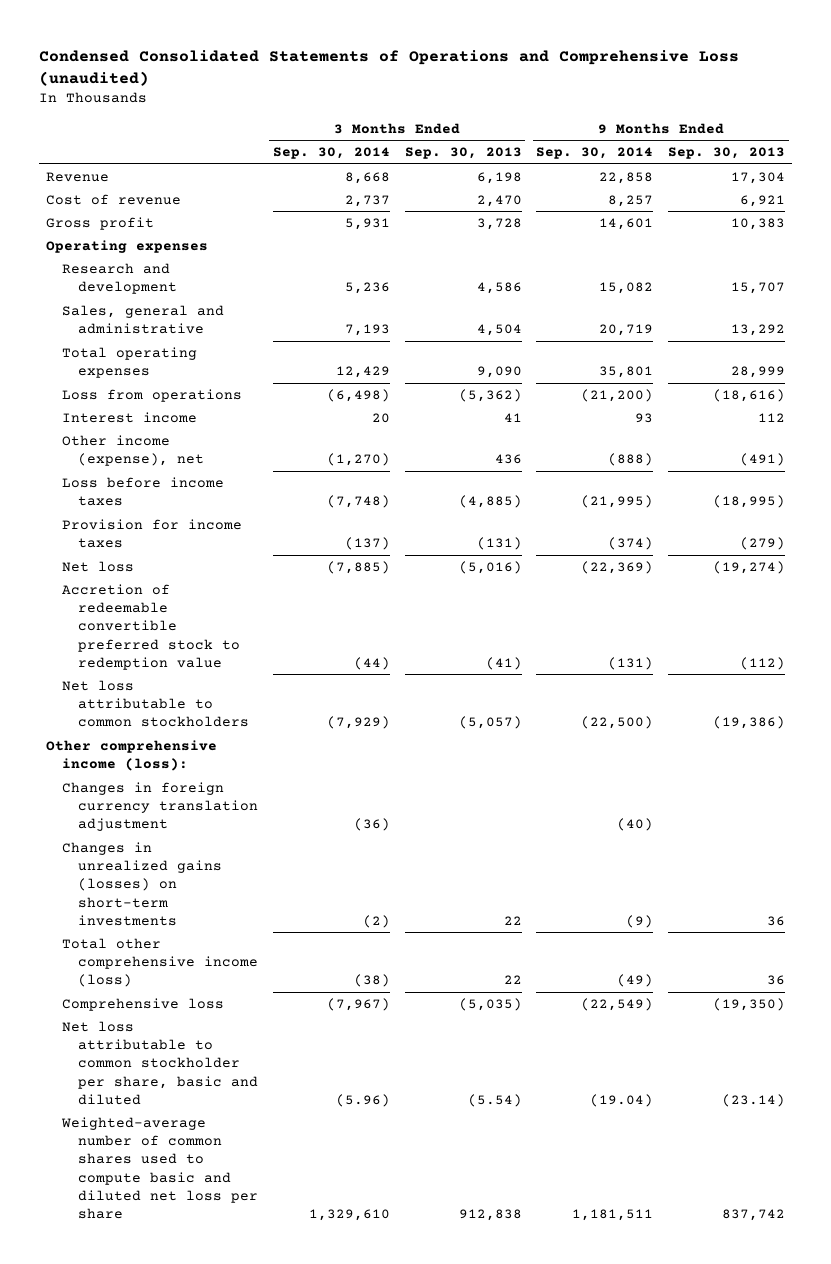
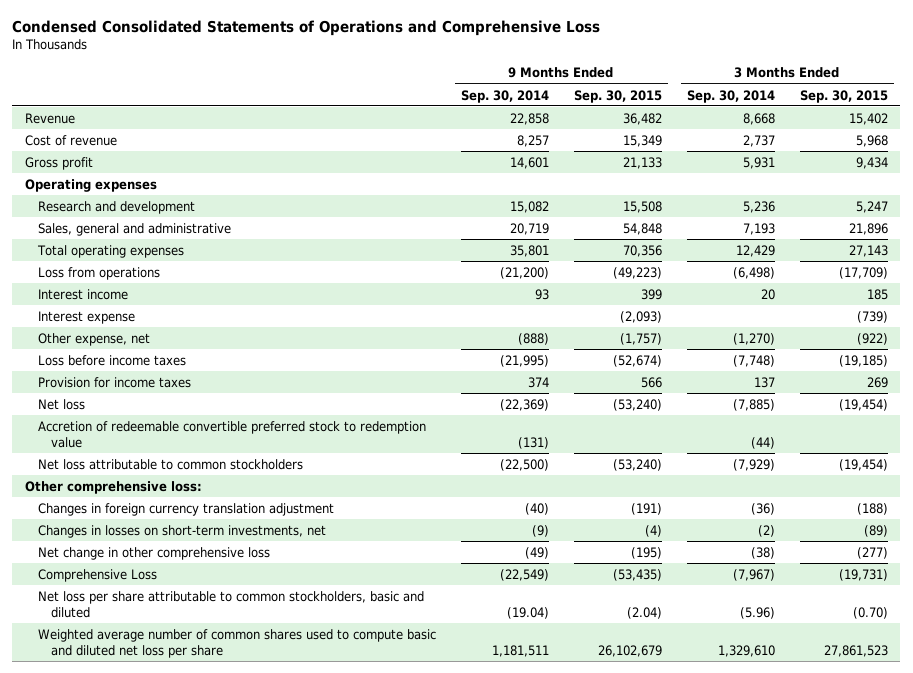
- Condensed Consolidated Statements of Operations and Comprehensive Loss (unaudited)
+ Condensed Consolidated Statements of Operations and Comprehensive Loss
- | 3 Months Ended Sep. 30, 2014 | 3 Months Ended Sep. 30, 2013 | 9 Months Ended Sep. 30, 2014 | 9 Months Ended Sep. 30, 2013
+ | 9 Months Ended Sep. 30, 2014 | 9 Months Ended Sep. 30, 2015 | 3 Months Ended Sep. 30, 2014 | 3 Months Ended Sep. 30, 2015
- Other income (expense), net | (1,270) | 436 | (888) | (491)
+ Interest expense | | (2,093) | | (739)
+ Other expense, net | (888) | (1,757) | (1,270) | (922)
- Provision for income taxes | (137) | (131) | (374) | (279)
+ Provision for income taxes | 374 | 566 | 137 | 269
- Other comprehensive income (loss):
+ Other comprehensive loss:
- Changes in unrealized gains (losses) on short-term investments | (2) | 22 | (9) | 36
- Total other comprehensive income (loss) | (38) | 22 | (49) | 36
- Comprehensive loss | (7,967) | (5,035) | (22,549) | (19,350)
- Net loss attributable to common stockholder per share, basic and diluted | (5.96) | (5.54) | (19.04) | (23.14)
- Weighted-average number of common shares used to compute basic and diluted net loss per share | 1,329,610 | 912,838 | 1,181,511 | 837,742
+ Changes in losses on short-term investments, net | (9) | (4) | (2) | (89)
+ Net change in other comprehensive loss | (49) | (195) | (38) | (277)
+ Comprehensive Loss | (22,549) | (53,435) | (7,967) | (19,731)
+ Net loss per share attributable to common stockholders, basic and diluted | (19.04) | (2.04) | (5.96) | (0.70)
+ Weighted average number of common shares used to compute basic and diluted net loss per share | 1,181,511 | 26,102,679 | 1,329,610 | 27,861,523

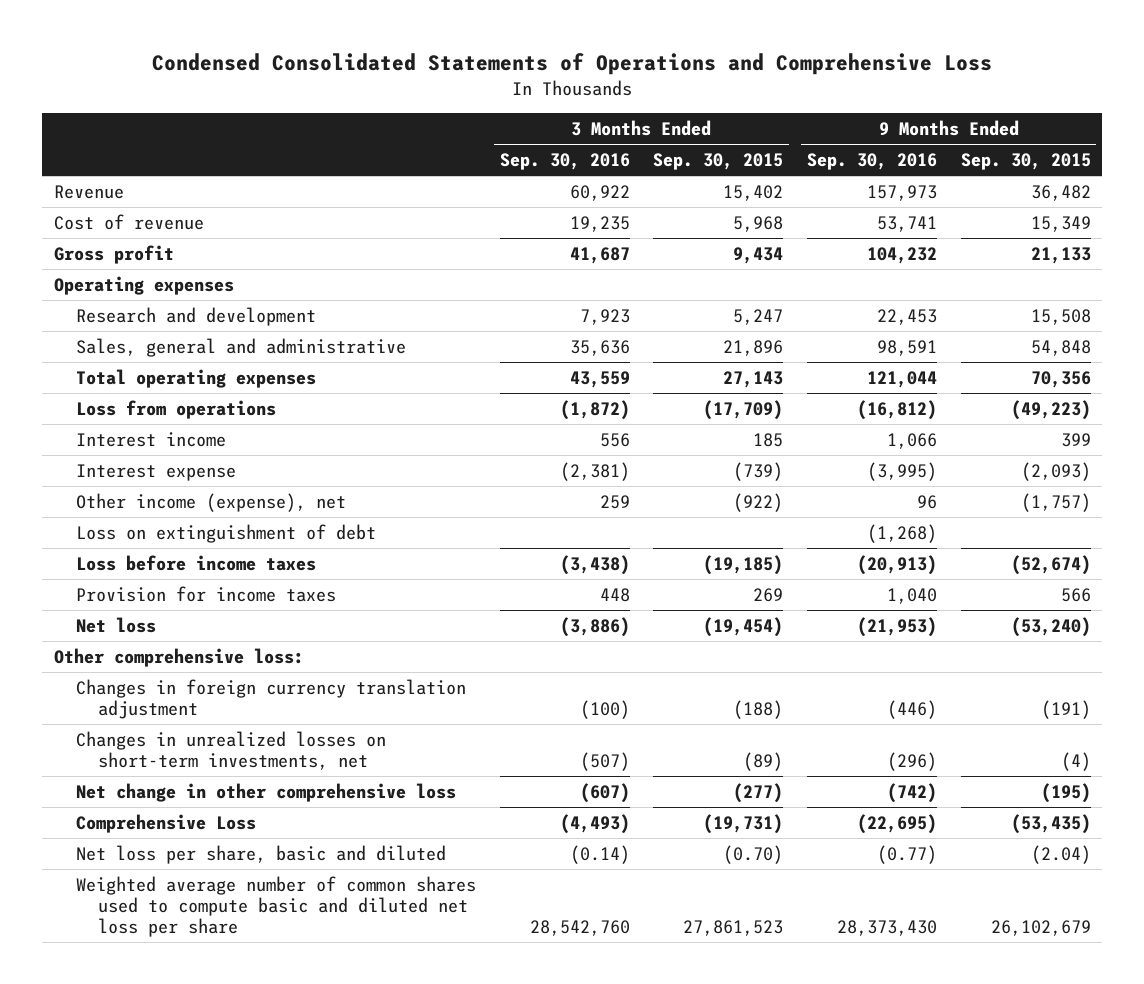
- | 9 Months Ended Sep. 30, 2014 | 9 Months Ended Sep. 30, 2015 | 3 Months Ended Sep. 30, 2014 | 3 Months Ended Sep. 30, 2015
+ | 3 Months Ended Sep. 30, 2016 | 3 Months Ended Sep. 30, 2015 | 9 Months Ended Sep. 30, 2016 | 9 Months Ended Sep. 30, 2015
- Other expense, net | (888) | (1,757) | (1,270) | (922)
+ Other income (expense), net | 259 | (922) | 96 | (1,757)
+ Loss on extinguishment of debt | | | (1,268) |
- Accretion of redeemable convertible preferred stock to redemption value | (131) | | (44) |
- Net loss attributable to common stockholders | (22,500) | (53,240) | (7,929) | (19,454)
- Changes in losses on short-term investments, net | (9) | (4) | (2) | (89)
+ Changes in unrealized losses on short-term investments, net | (507) | (89) | (296) | (4)
- Net loss per share attributable to common stockholders, basic and diluted | (19.04) | (2.04) | (5.96) | (0.70)
+ Net loss per share, basic and diluted | (0.14) | (0.70) | (0.77) | (2.04)

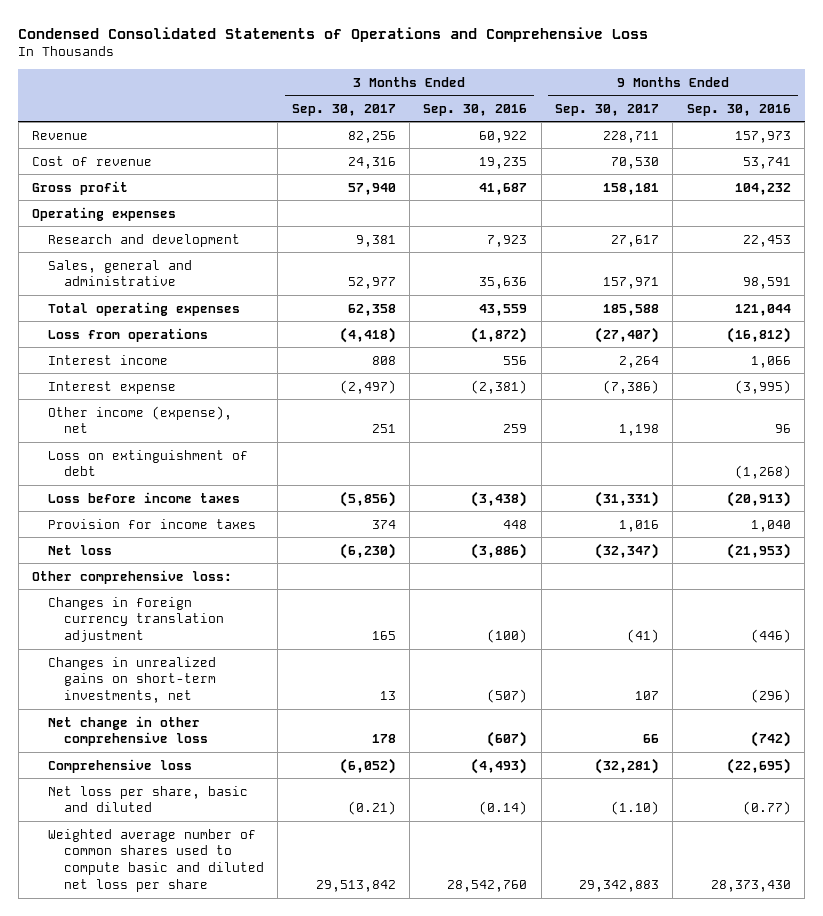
- | 3 Months Ended Sep. 30, 2016 | 3 Months Ended Sep. 30, 2015 | 9 Months Ended Sep. 30, 2016 | 9 Months Ended Sep. 30, 2015
+ | 3 Months Ended Sep. 30, 2017 | 3 Months Ended Sep. 30, 2016 | 9 Months Ended Sep. 30, 2017 | 9 Months Ended Sep. 30, 2016
- Changes in unrealized losses on short-term investments, net | (507) | (89) | (296) | (4)
+ Changes in unrealized gains on short-term investments, net | 13 | (507) | 107 | (296)
- Comprehensive Loss | (4,493) | (19,731) | (22,695) | (53,435)
+ Comprehensive loss | (6,052) | (4,493) | (32,281) | (22,695)

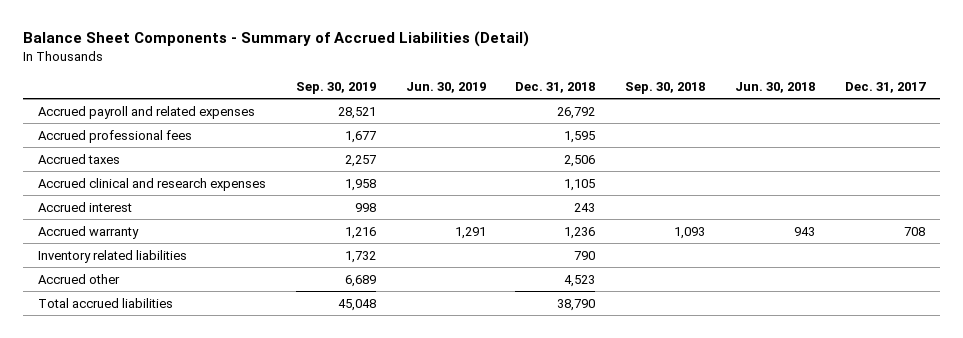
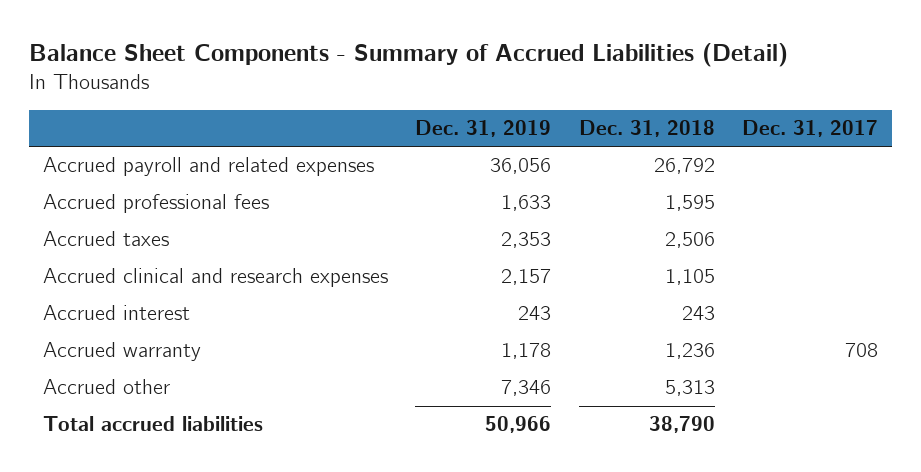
- | Sep. 30, 2019 | Jun. 30, 2019 | Dec. 31, 2018 | Sep. 30, 2018 | Jun. 30, 2018 | Dec. 31, 2017
+ | Dec. 31, 2019 | Dec. 31, 2018 | Dec. 31, 2017
- Inventory related liabilities | 1,732 | | 790 | | |
- Accrued other | 6,689 | | 4,523 | | |
+ Accrued other | 7,346 | 5,313 |

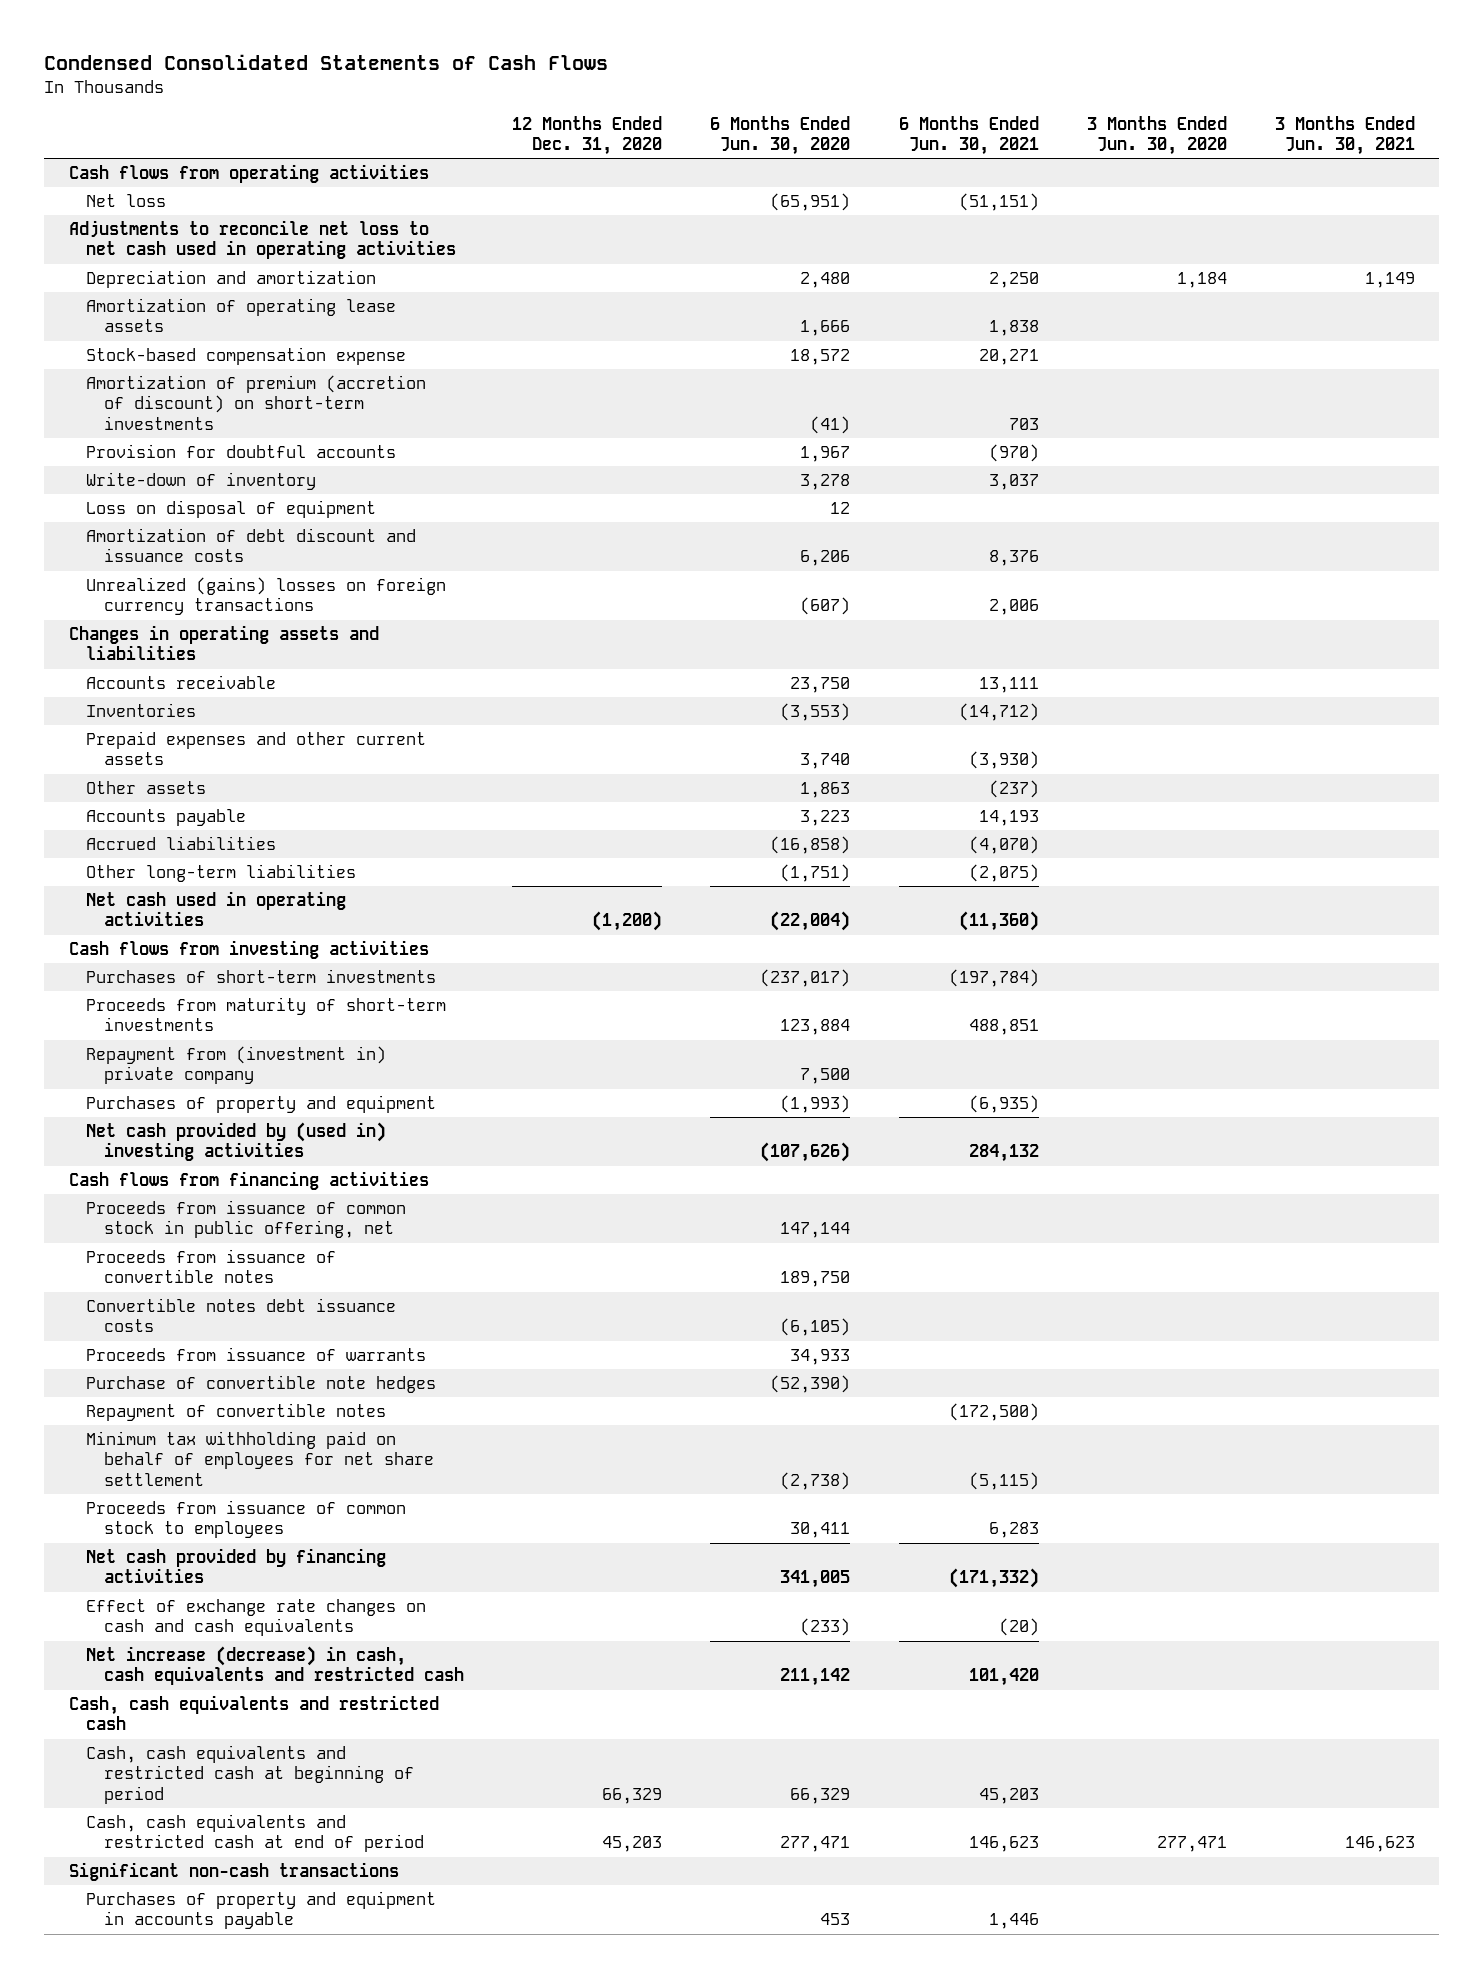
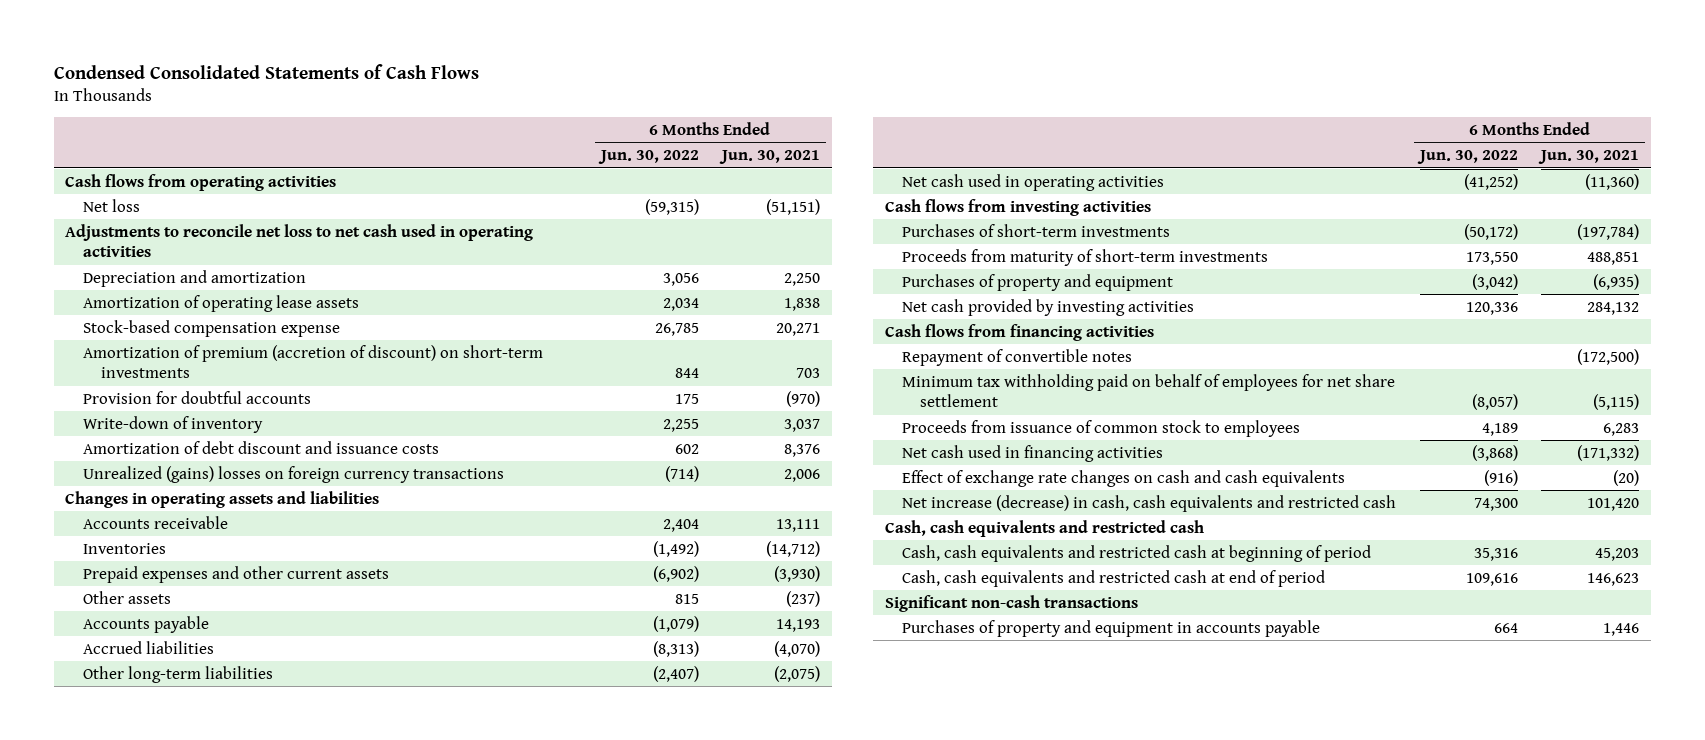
- | 12 Months Ended Dec. 31, 2020 | 6 Months Ended Jun. 30, 2020 | 6 Months Ended Jun. 30, 2021 | 3 Months Ended Jun. 30, 2020 | 3 Months Ended Jun. 30, 2021
+ | 6 Months Ended Jun. 30, 2022 | 6 Months Ended Jun. 30, 2021
- Loss on disposal of equipment | | 12 | | |
- Repayment from (investment in) private company | | 7,500 | | |
- Net cash provided by (used in) investing activities | | (107,626) | 284,132 | |
+ Net cash provided by investing activities | 120,336 | 284,132
- Proceeds from issuance of common stock in public offering, net | | 147,144 | | |
- Proceeds from issuance of convertible notes | | 189,750 | | |
- Convertible notes debt issuance costs | | (6,105) | | |
- Proceeds from issuance of warrants | | 34,933 | | |
- Purchase of convertible note hedges | | (52,390) | | |
- Net cash provided by financing activities | | 341,005 | (171,332) | |
+ Net cash used in financing activities | (3,868) | (171,332)

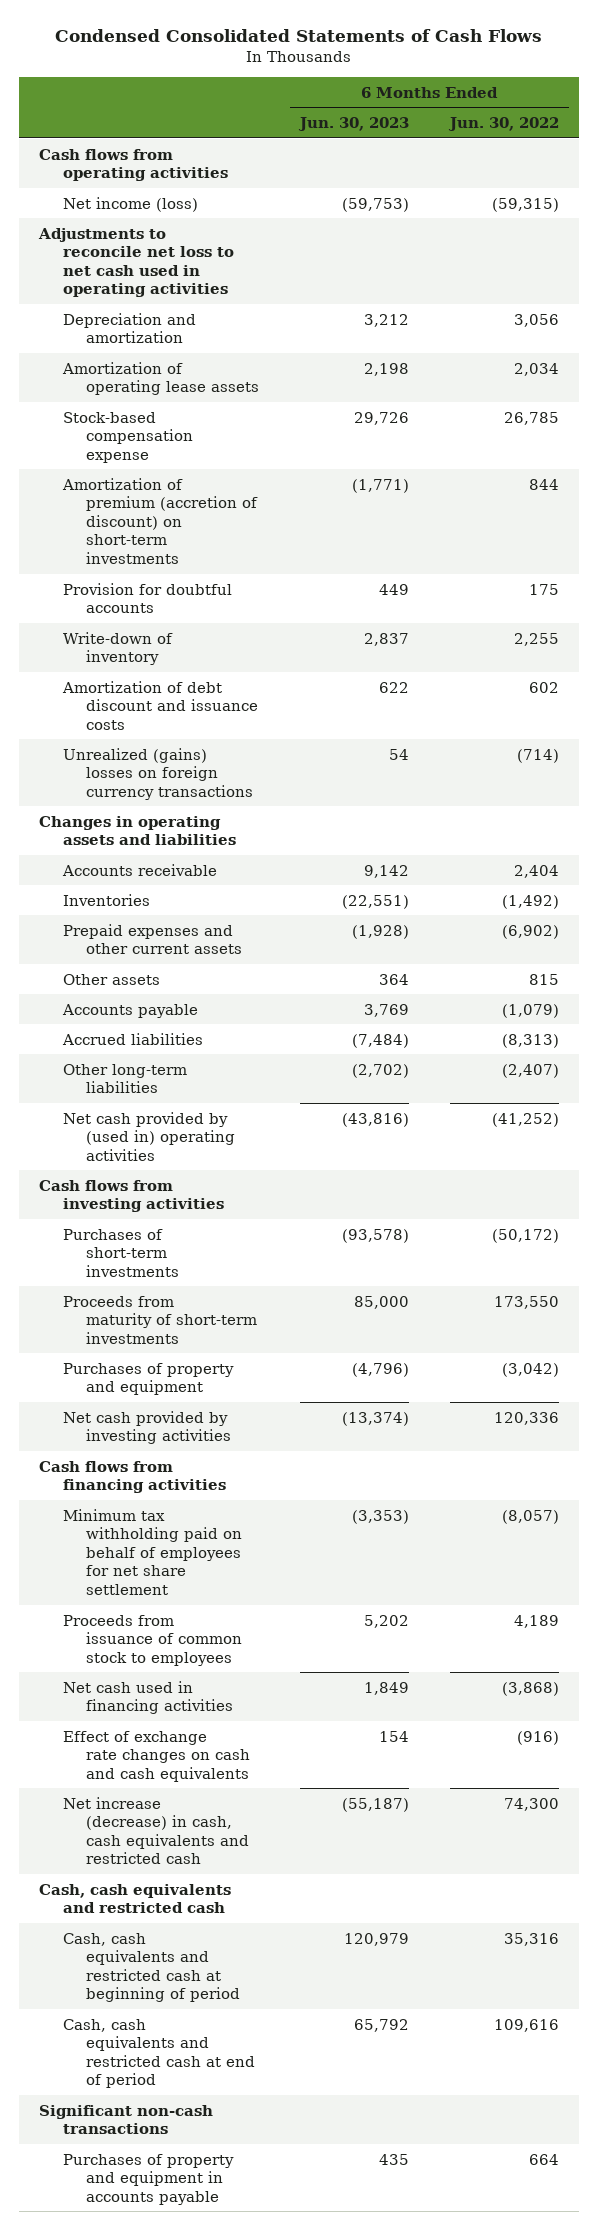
- | 6 Months Ended Jun. 30, 2022 | 6 Months Ended Jun. 30, 2021
+ | 6 Months Ended Jun. 30, 2023 | 6 Months Ended Jun. 30, 2022
- Net loss | (59,315) | (51,151)
+ Net income (loss) | (59,753) | (59,315)
- Net cash used in operating activities | (41,252) | (11,360)
+ Net cash provided by (used in) operating activities | (43,816) | (41,252)
- Repayment of convertible notes | | (172,500)

